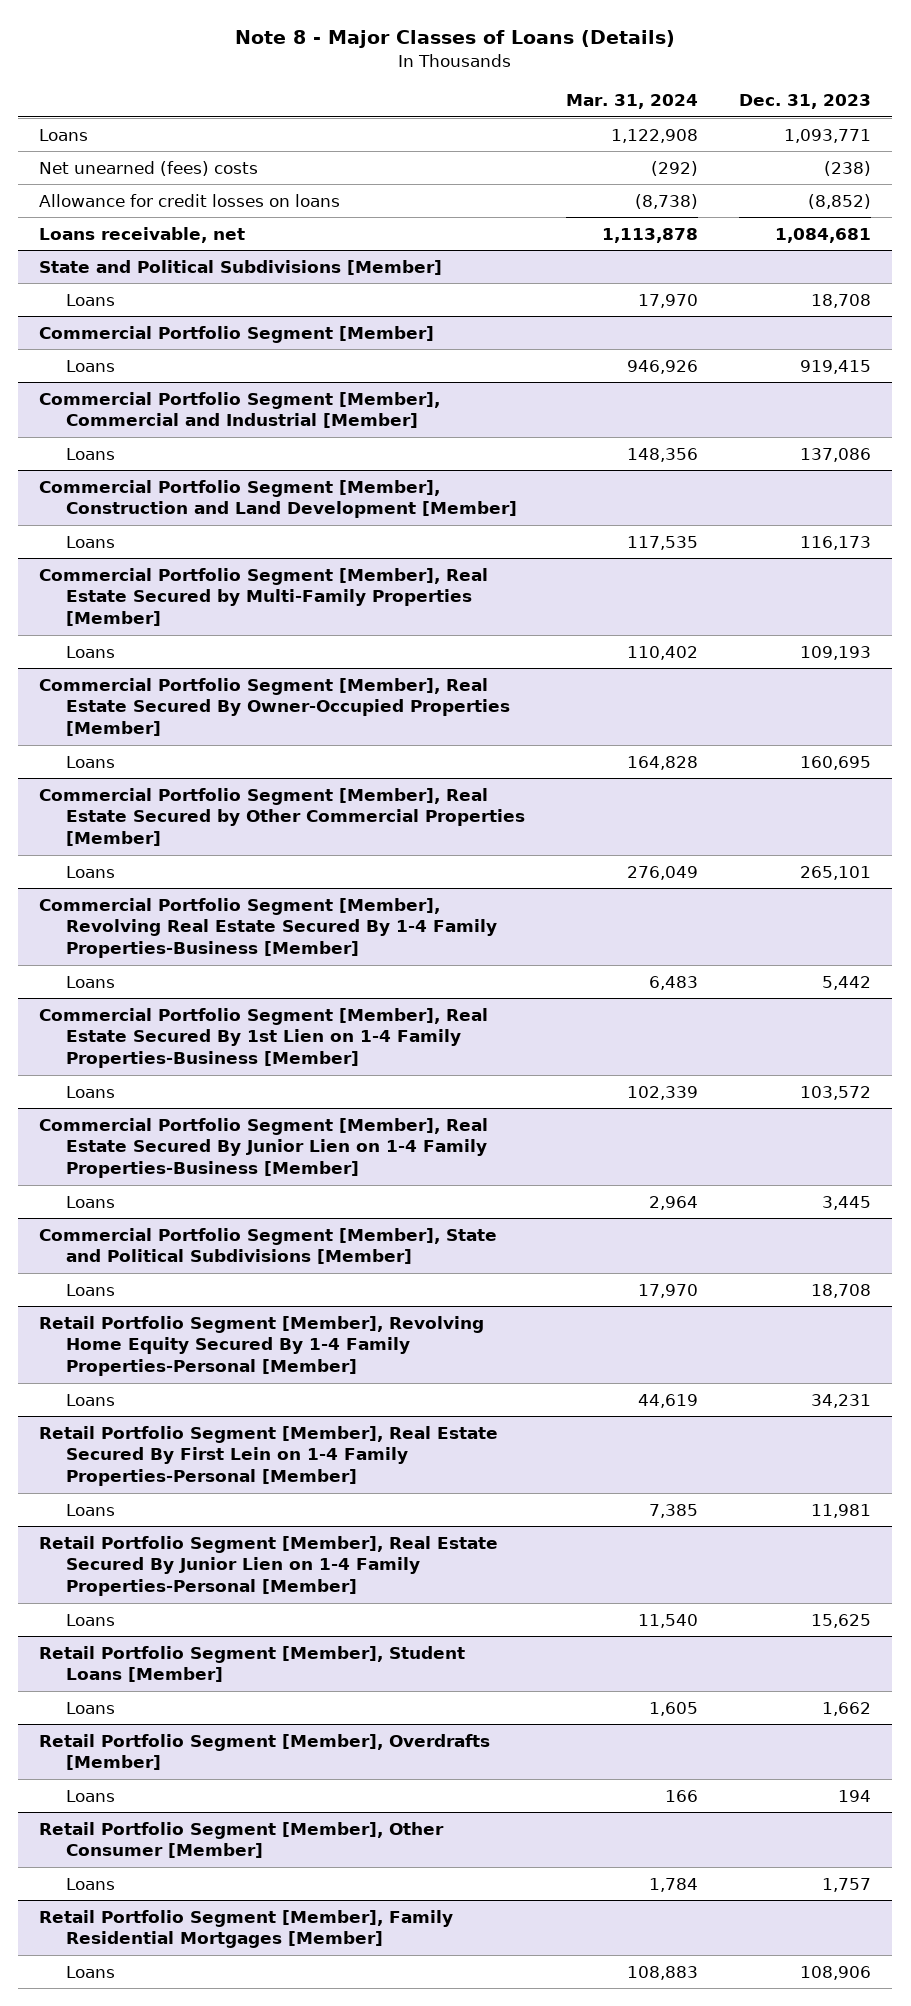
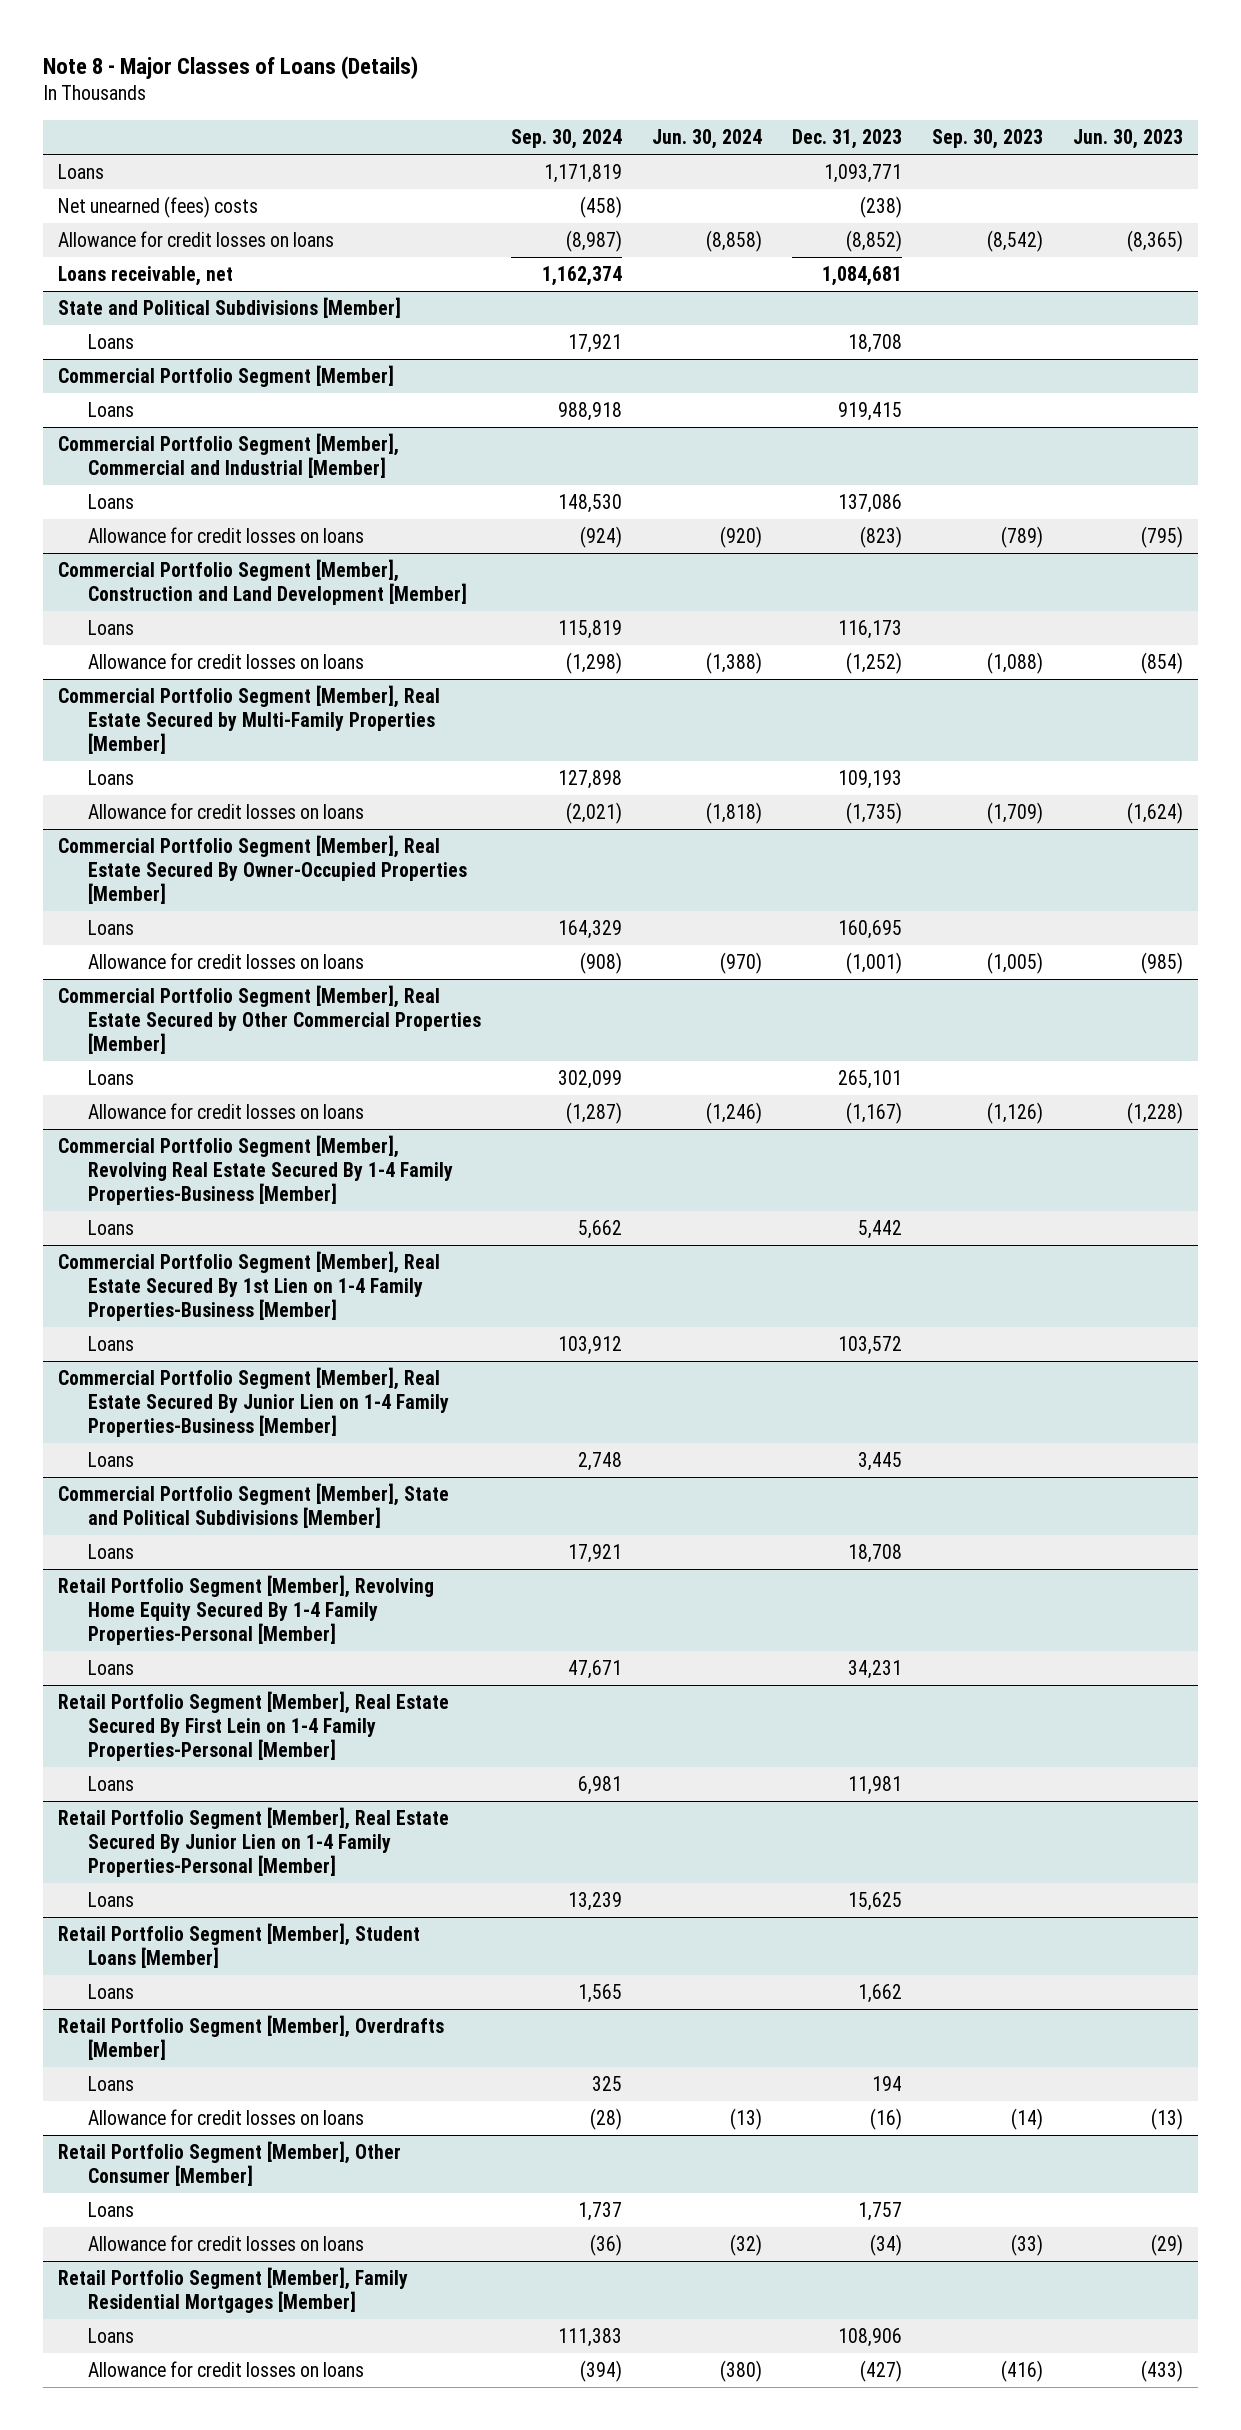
- | Mar. 31, 2024 | Dec. 31, 2023
+ | Sep. 30, 2024 | Jun. 30, 2024 | Dec. 31, 2023 | Sep. 30, 2023 | Jun. 30, 2023
@ Commercial Portfolio Segment [Member], Commercial and Industrial [Member]
+ Allowance for credit losses on loans | (924) | (920) | (823) | (789) | (795)
@ Commercial Portfolio Segment [Member], Construction and Land Development [Member]
+ Allowance for credit losses on loans | (1,298) | (1,388) | (1,252) | (1,088) | (854)
@ Commercial Portfolio Segment [Member], Real Estate Secured by Multi-Family Properties [Member]
+ Allowance for credit losses on loans | (2,021) | (1,818) | (1,735) | (1,709) | (1,624)
@ Commercial Portfolio Segment [Member], Real Estate Secured By Owner-Occupied Properties [Member]
+ Allowance for credit losses on loans | (908) | (970) | (1,001) | (1,005) | (985)
@ Commercial Portfolio Segment [Member], Real Estate Secured by Other Commercial Properties [Member]
+ Allowance for credit losses on loans | (1,287) | (1,246) | (1,167) | (1,126) | (1,228)
@ Retail Portfolio Segment [Member], Overdrafts [Member]
+ Allowance for credit losses on loans | (28) | (13) | (16) | (14) | (13)
@ Retail Portfolio Segment [Member], Other Consumer [Member]
+ Allowance for credit losses on loans | (36) | (32) | (34) | (33) | (29)
@ Retail Portfolio Segment [Member], Family Residential Mortgages [Member]
+ Allowance for credit losses on loans | (394) | (380) | (427) | (416) | (433)

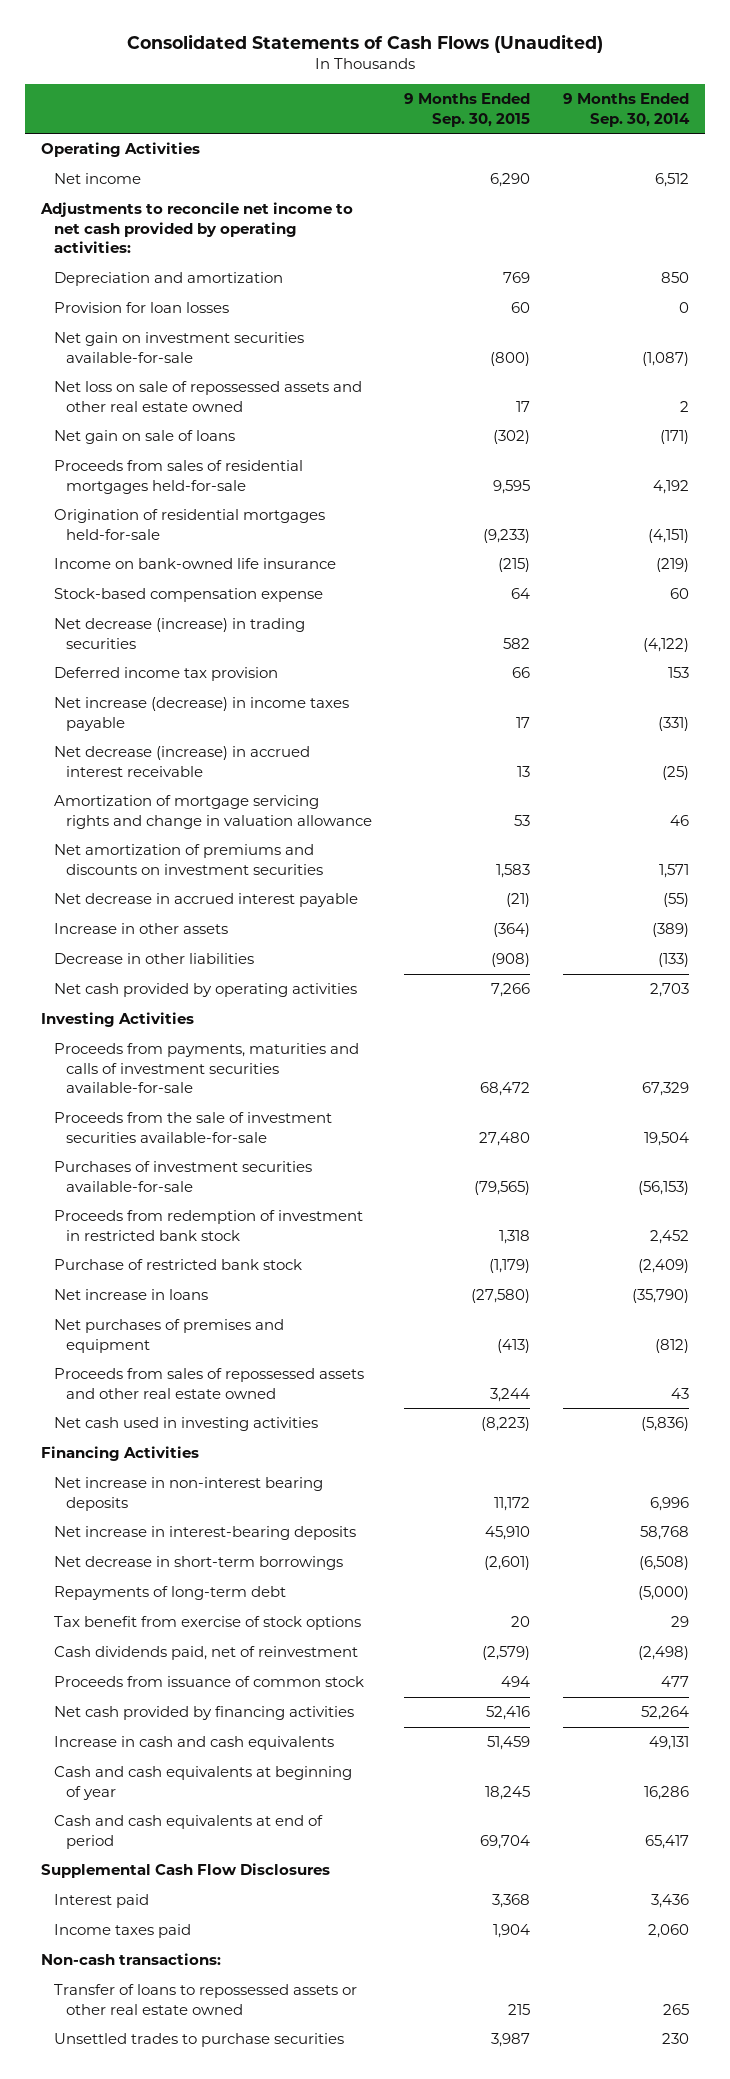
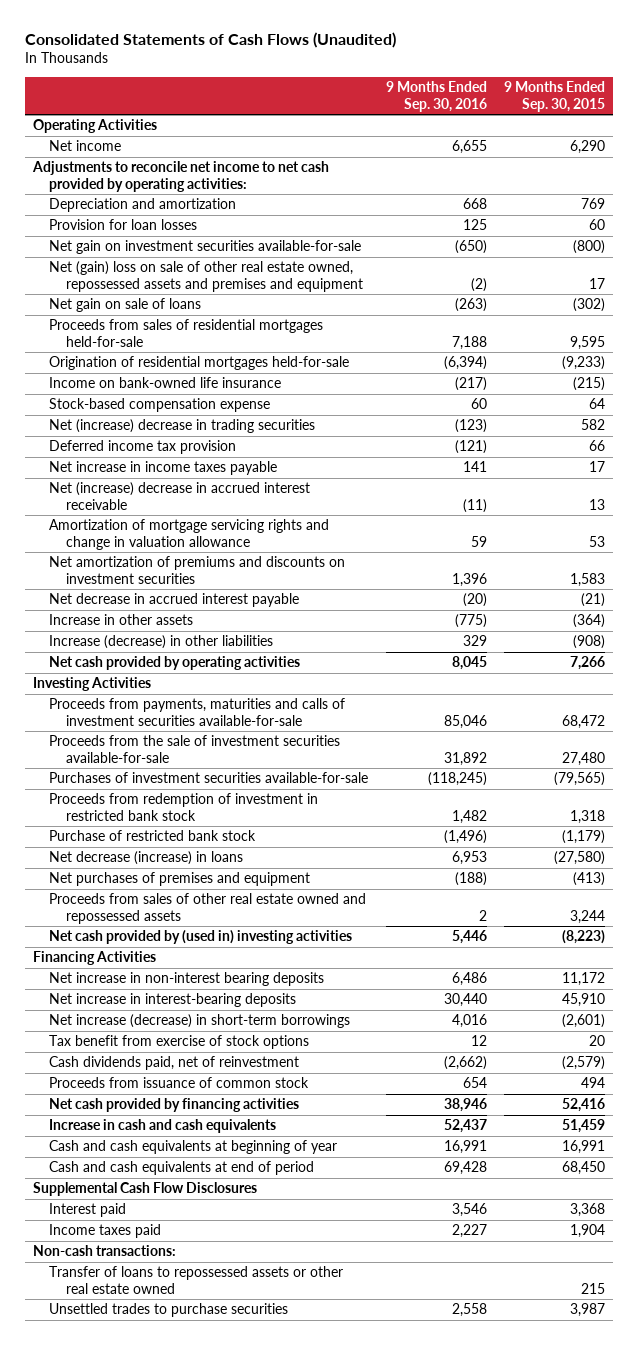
- | 9 Months Ended Sep. 30, 2015 | 9 Months Ended Sep. 30, 2014
+ | 9 Months Ended Sep. 30, 2016 | 9 Months Ended Sep. 30, 2015
- Net loss on sale of repossessed assets and other real estate owned | 17 | 2
+ Net (gain) loss on sale of other real estate owned, repossessed assets and premises and equipment | (2) | 17
- Net decrease (increase) in trading securities | 582 | (4,122)
+ Net (increase) decrease in trading securities | (123) | 582
- Net increase (decrease) in income taxes payable | 17 | (331)
- Net decrease (increase) in accrued interest receivable | 13 | (25)
+ Net increase in income taxes payable | 141 | 17
+ Net (increase) decrease in accrued interest receivable | (11) | 13
- Decrease in other liabilities | (908) | (133)
+ Increase (decrease) in other liabilities | 329 | (908)
- Net increase in loans | (27,580) | (35,790)
+ Net decrease (increase) in loans | 6,953 | (27,580)
- Proceeds from sales of repossessed assets and other real estate owned | 3,244 | 43
- Net cash used in investing activities | (8,223) | (5,836)
+ Proceeds from sales of other real estate owned and repossessed assets | 2 | 3,244
+ Net cash provided by (used in) investing activities | 5,446 | (8,223)
- Net decrease in short-term borrowings | (2,601) | (6,508)
- Repayments of long-term debt | | (5,000)
+ Net increase (decrease) in short-term borrowings | 4,016 | (2,601)
- Cash and cash equivalents at beginning of year | 18,245 | 16,286
- Cash and cash equivalents at end of period | 69,704 | 65,417
+ Cash and cash equivalents at beginning of year | 16,991 | 16,991
+ Cash and cash equivalents at end of period | 69,428 | 68,450

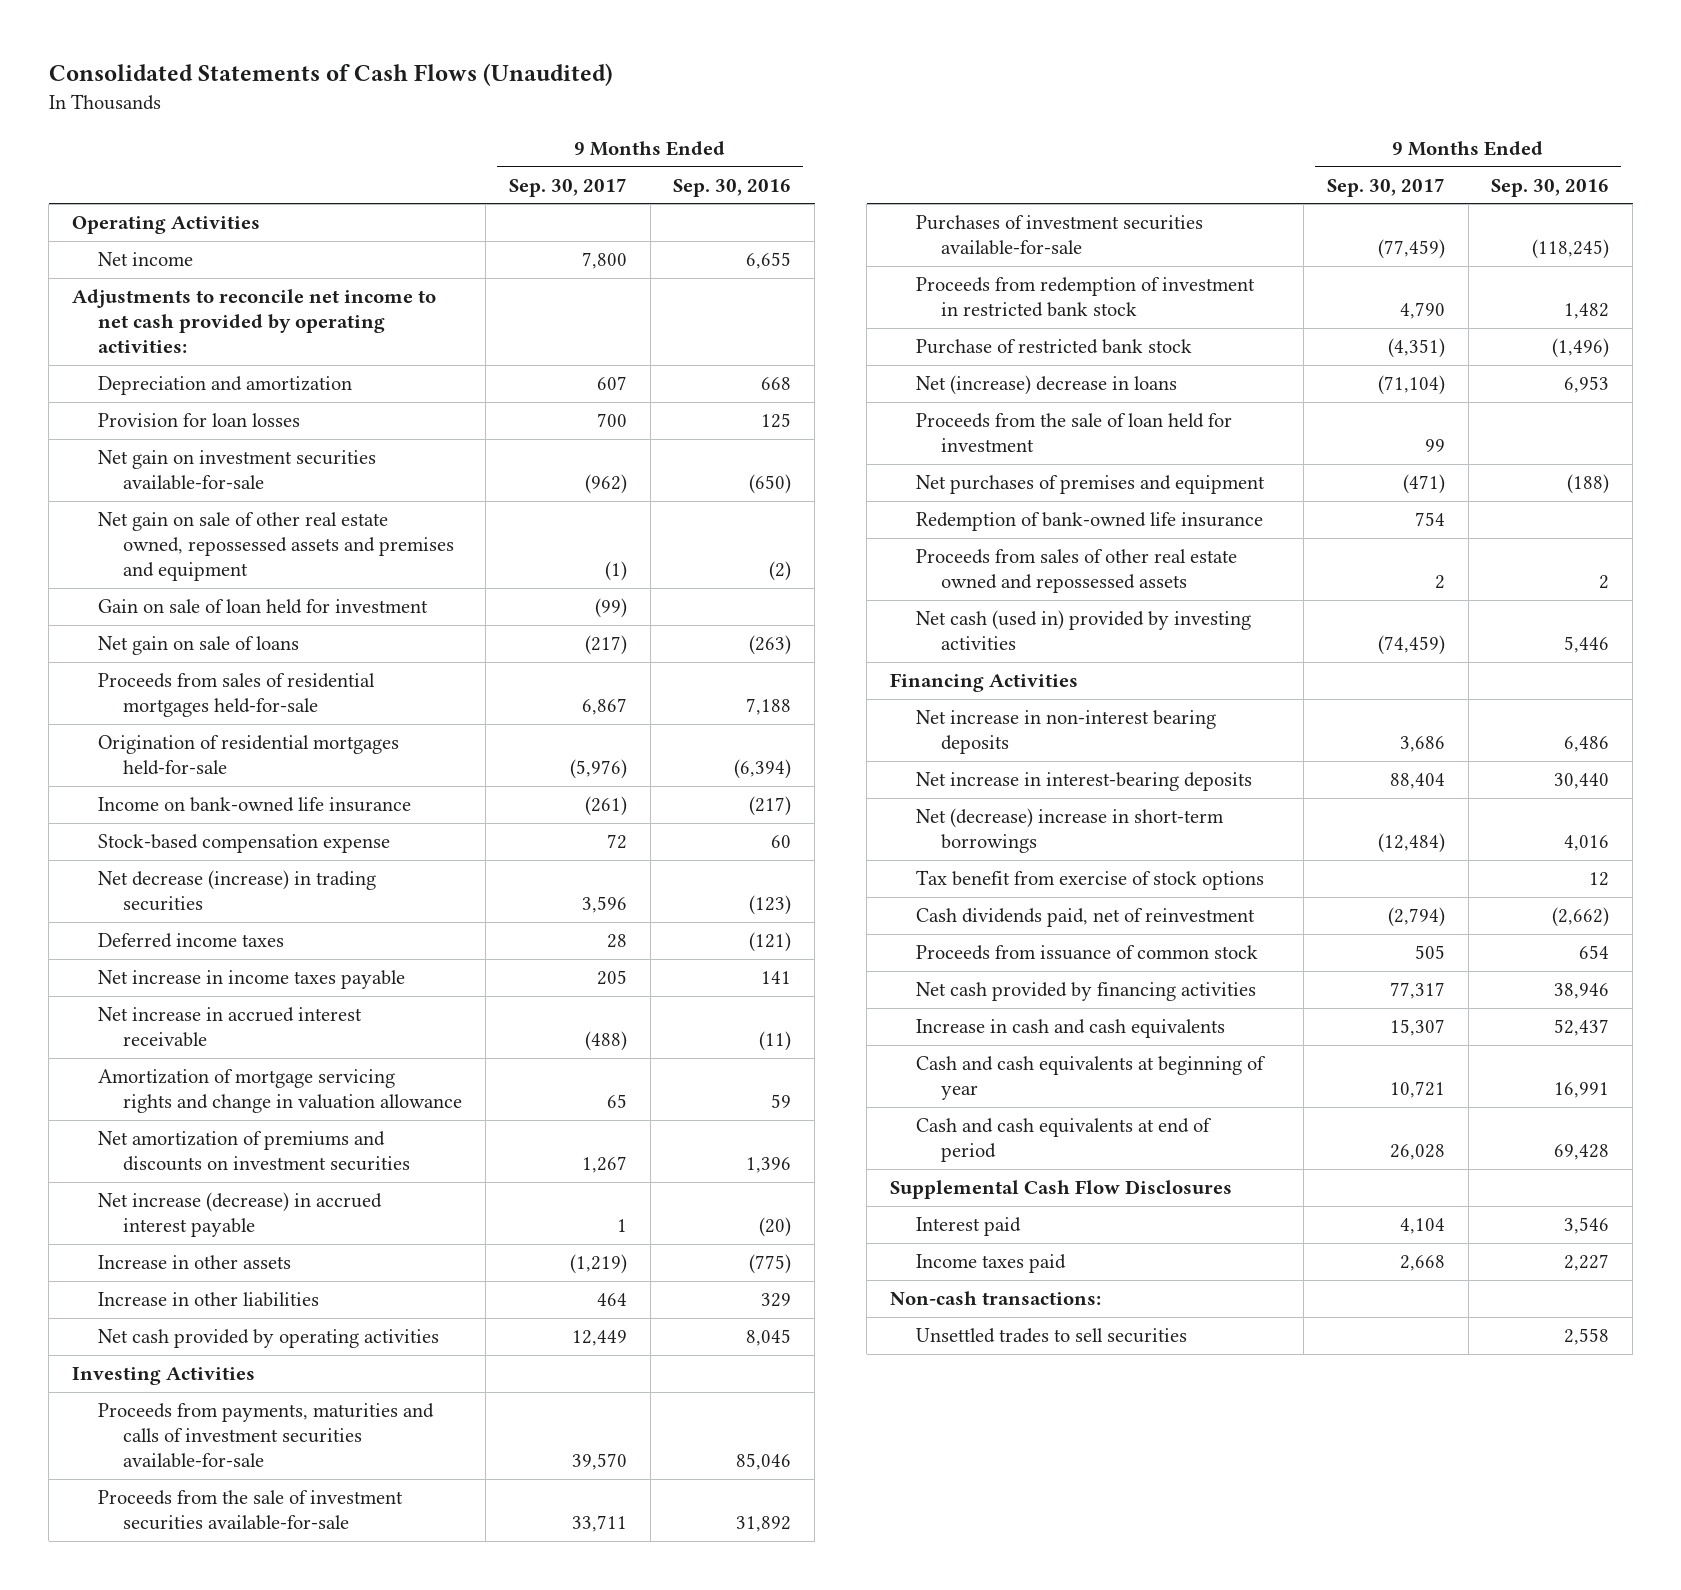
- | 9 Months Ended Sep. 30, 2016 | 9 Months Ended Sep. 30, 2015
+ | 9 Months Ended Sep. 30, 2017 | 9 Months Ended Sep. 30, 2016
- Net (gain) loss on sale of other real estate owned, repossessed assets and premises and equipment | (2) | 17
+ Net gain on sale of other real estate owned, repossessed assets and premises and equipment | (1) | (2)
+ Gain on sale of loan held for investment | (99) |
- Net (increase) decrease in trading securities | (123) | 582
- Deferred income tax provision | (121) | 66
+ Net decrease (increase) in trading securities | 3,596 | (123)
+ Deferred income taxes | 28 | (121)
- Net (increase) decrease in accrued interest receivable | (11) | 13
+ Net increase in accrued interest receivable | (488) | (11)
- Net decrease in accrued interest payable | (20) | (21)
+ Net increase (decrease) in accrued interest payable | 1 | (20)
- Increase (decrease) in other liabilities | 329 | (908)
+ Increase in other liabilities | 464 | 329
- Net decrease (increase) in loans | 6,953 | (27,580)
+ Net (increase) decrease in loans | (71,104) | 6,953
+ Proceeds from the sale of loan held for investment | 99 |
+ Redemption of bank-owned life insurance | 754 |
- Net cash provided by (used in) investing activities | 5,446 | (8,223)
+ Net cash (used in) provided by investing activities | (74,459) | 5,446
- Net increase (decrease) in short-term borrowings | 4,016 | (2,601)
+ Net (decrease) increase in short-term borrowings | (12,484) | 4,016
- Transfer of loans to repossessed assets or other real estate owned | | 215
- Unsettled trades to purchase securities | 2,558 | 3,987
+ Unsettled trades to sell securities | | 2,558

